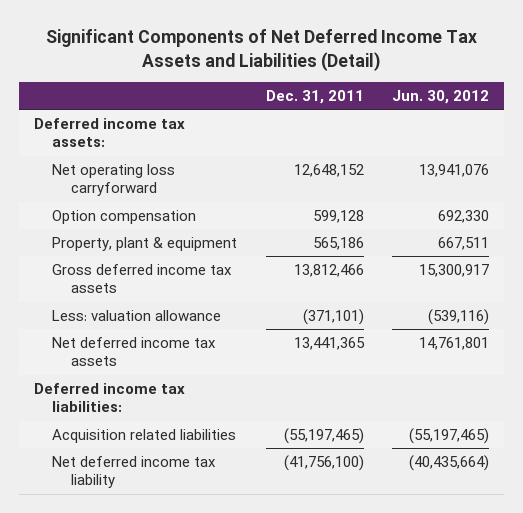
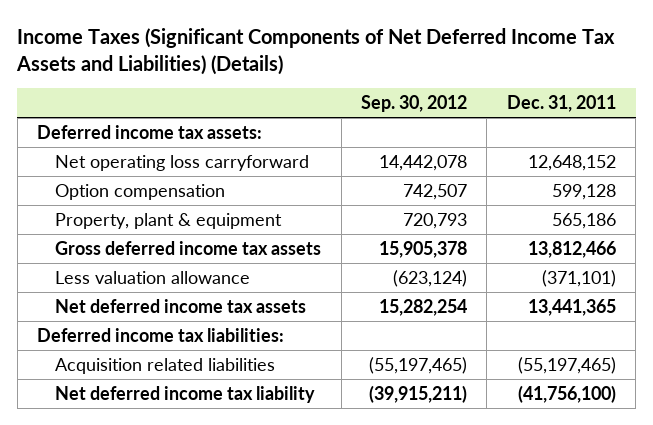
- Significant Components of Net Deferred Income Tax Assets and Liabilities (Detail)
+ Income Taxes (Significant Components of Net Deferred Income Tax Assets and Liabilities) (Details)
- | Dec. 31, 2011 | Jun. 30, 2012
+ | Sep. 30, 2012 | Dec. 31, 2011
- Less: valuation allowance | (371,101) | (539,116)
+ Less valuation allowance | (623,124) | (371,101)

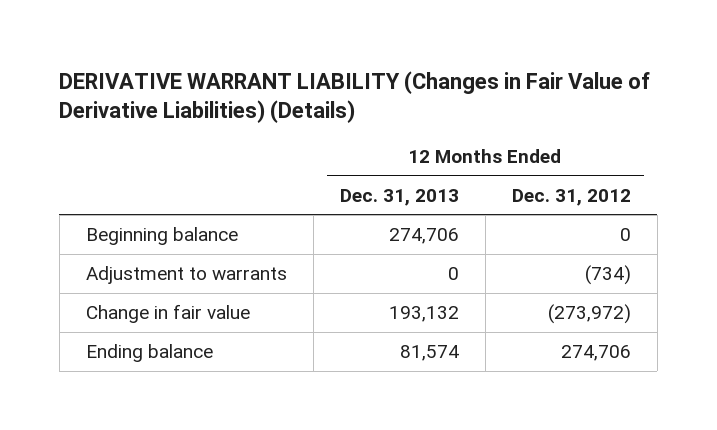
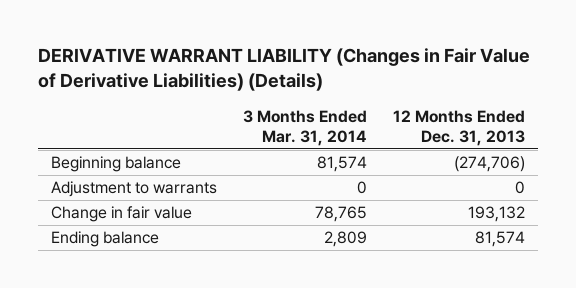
- | 12 Months Ended Dec. 31, 2013 | 12 Months Ended Dec. 31, 2012
+ | 3 Months Ended Mar. 31, 2014 | 12 Months Ended Dec. 31, 2013
- Beginning balance | 274,706 | 0
+ Beginning balance | 81,574 | (274,706)

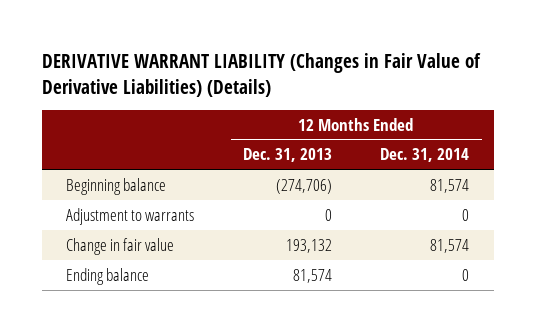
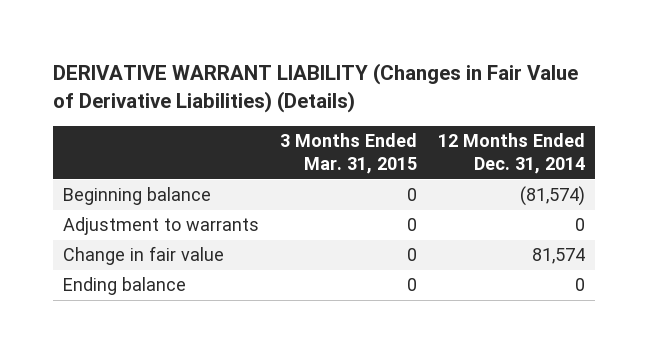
- | 12 Months Ended Dec. 31, 2013 | 12 Months Ended Dec. 31, 2014
+ | 3 Months Ended Mar. 31, 2015 | 12 Months Ended Dec. 31, 2014
- Beginning balance | (274,706) | 81,574
+ Beginning balance | 0 | (81,574)

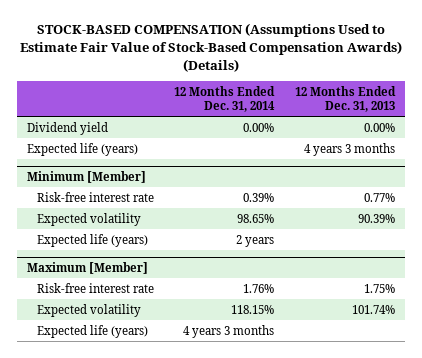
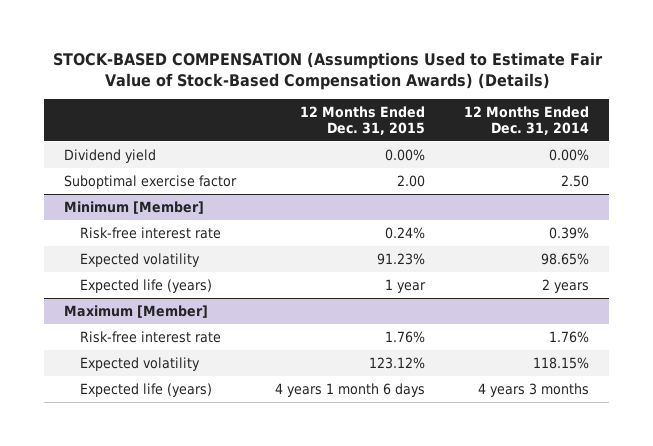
- | 12 Months Ended Dec. 31, 2014 | 12 Months Ended Dec. 31, 2013
+ | 12 Months Ended Dec. 31, 2015 | 12 Months Ended Dec. 31, 2014
- Expected life (years) | | 4 years 3 months
+ Suboptimal exercise factor | 2.00 | 2.50

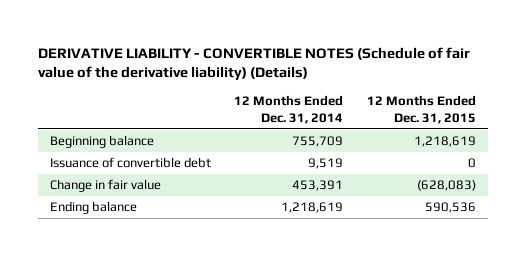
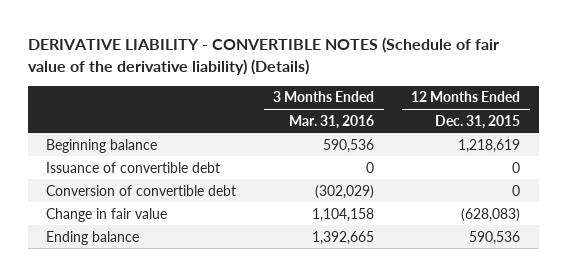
- | 12 Months Ended Dec. 31, 2014 | 12 Months Ended Dec. 31, 2015
+ | 3 Months Ended Mar. 31, 2016 | 12 Months Ended Dec. 31, 2015
+ Conversion of convertible debt | (302,029) | 0

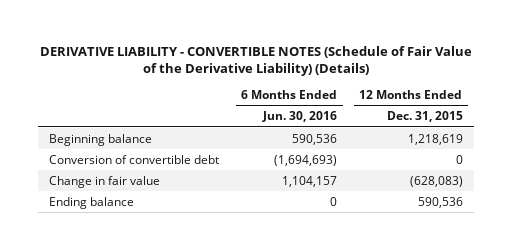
- DERIVATIVE LIABILITY - CONVERTIBLE NOTES (Schedule of fair value of the derivative liability) (Details)
+ DERIVATIVE LIABILITY - CONVERTIBLE NOTES (Schedule of Fair Value of the Derivative Liability) (Details)
- | 3 Months Ended Mar. 31, 2016 | 12 Months Ended Dec. 31, 2015
+ | 6 Months Ended Jun. 30, 2016 | 12 Months Ended Dec. 31, 2015
- Issuance of convertible debt | 0 | 0

